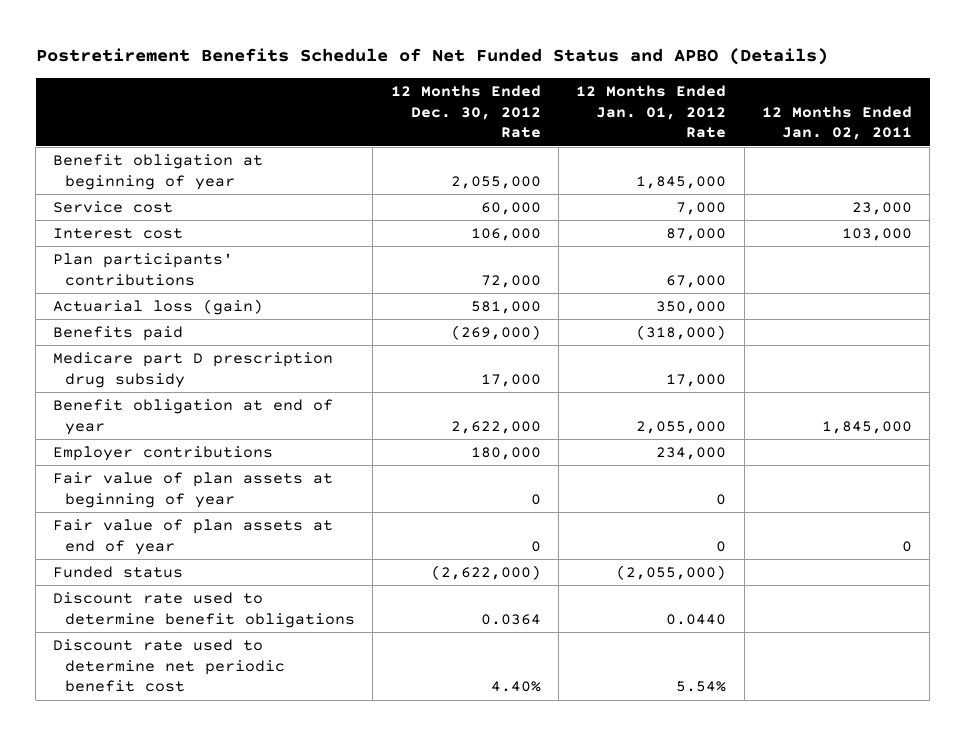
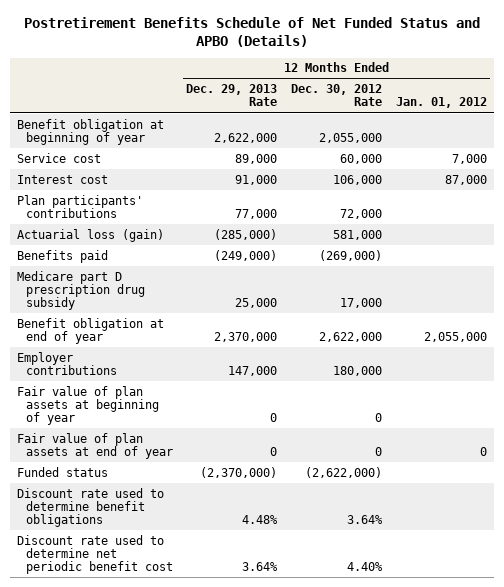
- | 12 Months Ended Dec. 30, 2012 Rate | 12 Months Ended Jan. 01, 2012 Rate | 12 Months Ended Jan. 02, 2011
+ | 12 Months Ended Dec. 29, 2013 Rate | 12 Months Ended Dec. 30, 2012 Rate | 12 Months Ended Jan. 01, 2012
- Discount rate used to determine benefit obligations | 0.0364 | 0.0440 |
+ Discount rate used to determine benefit obligations | 4.48% | 3.64% |

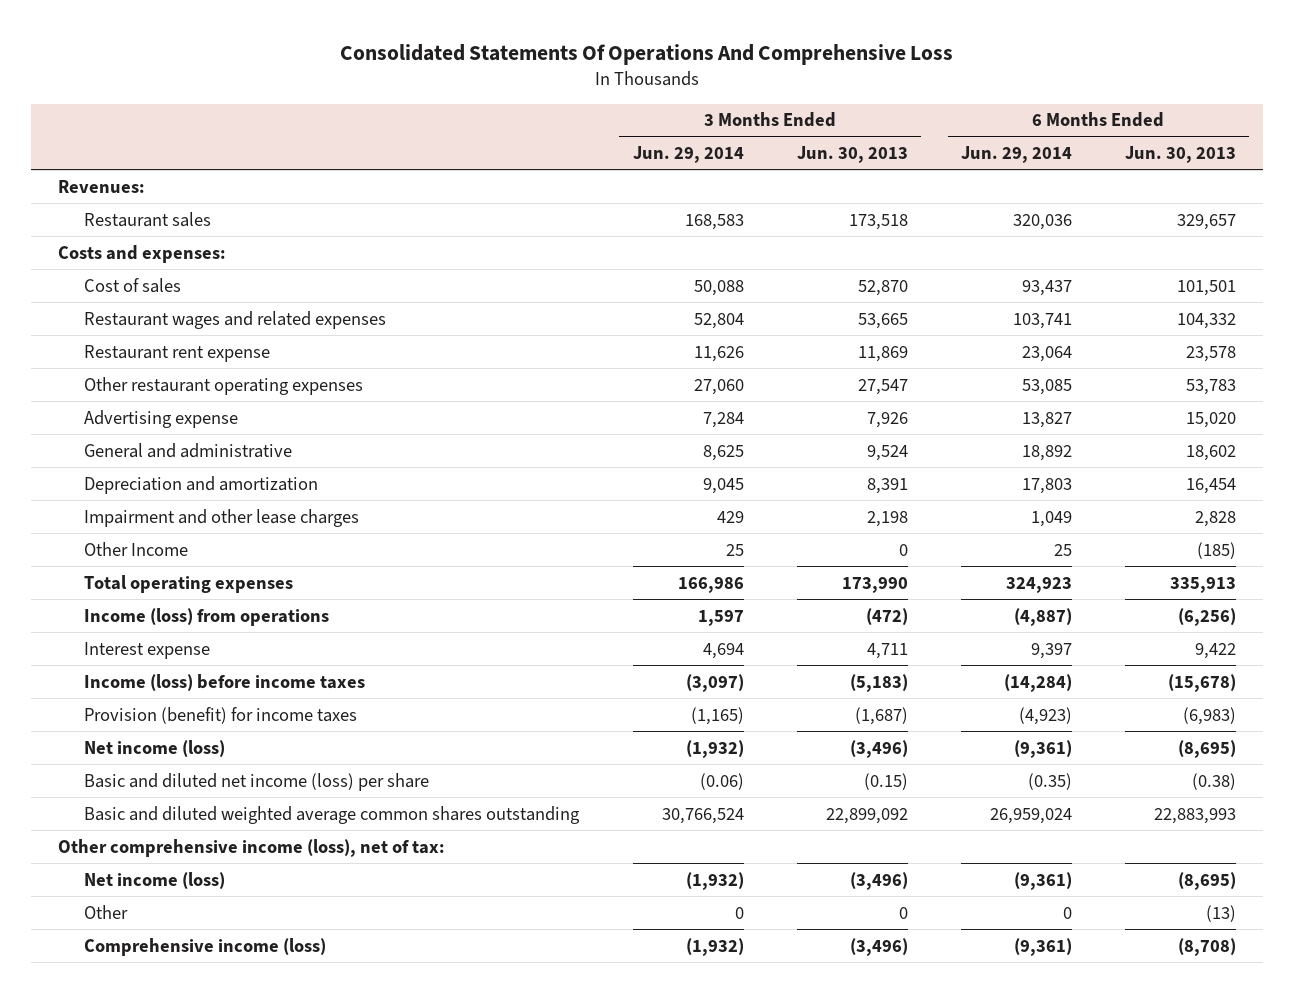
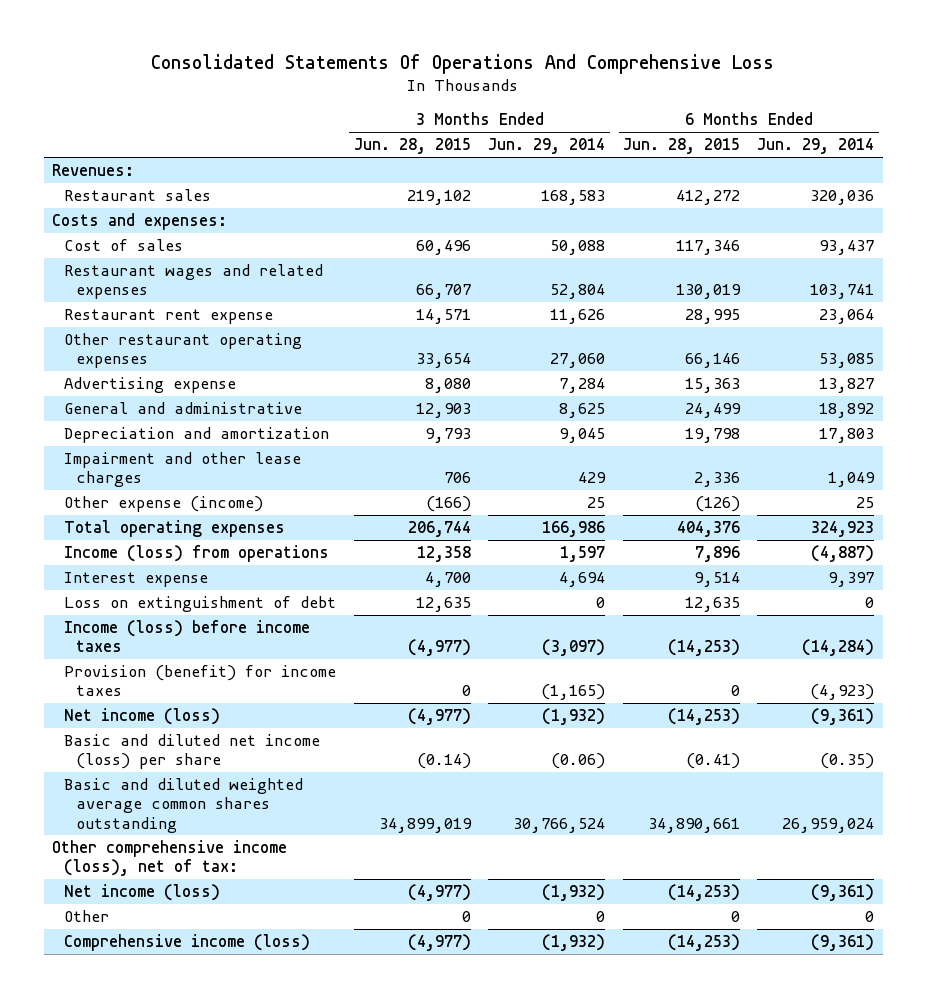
- | 3 Months Ended Jun. 29, 2014 | 3 Months Ended Jun. 30, 2013 | 6 Months Ended Jun. 29, 2014 | 6 Months Ended Jun. 30, 2013
+ | 3 Months Ended Jun. 28, 2015 | 3 Months Ended Jun. 29, 2014 | 6 Months Ended Jun. 28, 2015 | 6 Months Ended Jun. 29, 2014
- Other Income | 25 | 0 | 25 | (185)
+ Other expense (income) | (166) | 25 | (126) | 25
+ Loss on extinguishment of debt | 12,635 | 0 | 12,635 | 0

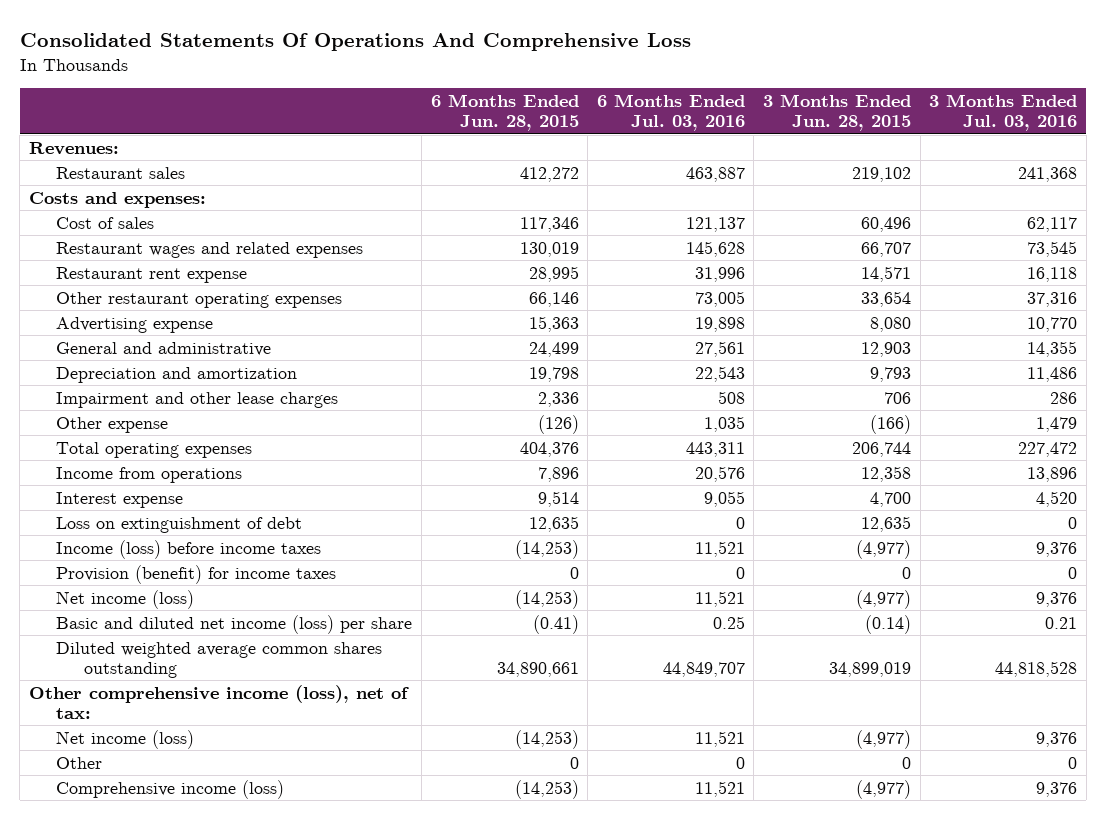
- | 3 Months Ended Jun. 28, 2015 | 3 Months Ended Jun. 29, 2014 | 6 Months Ended Jun. 28, 2015 | 6 Months Ended Jun. 29, 2014
+ | 6 Months Ended Jun. 28, 2015 | 6 Months Ended Jul. 03, 2016 | 3 Months Ended Jun. 28, 2015 | 3 Months Ended Jul. 03, 2016
- Other expense (income) | (166) | 25 | (126) | 25
+ Other expense | (126) | 1,035 | (166) | 1,479
- Income (loss) from operations | 12,358 | 1,597 | 7,896 | (4,887)
+ Income from operations | 7,896 | 20,576 | 12,358 | 13,896
- Basic and diluted weighted average common shares outstanding | 34,899,019 | 30,766,524 | 34,890,661 | 26,959,024
+ Diluted weighted average common shares outstanding | 34,890,661 | 44,849,707 | 34,899,019 | 44,818,528

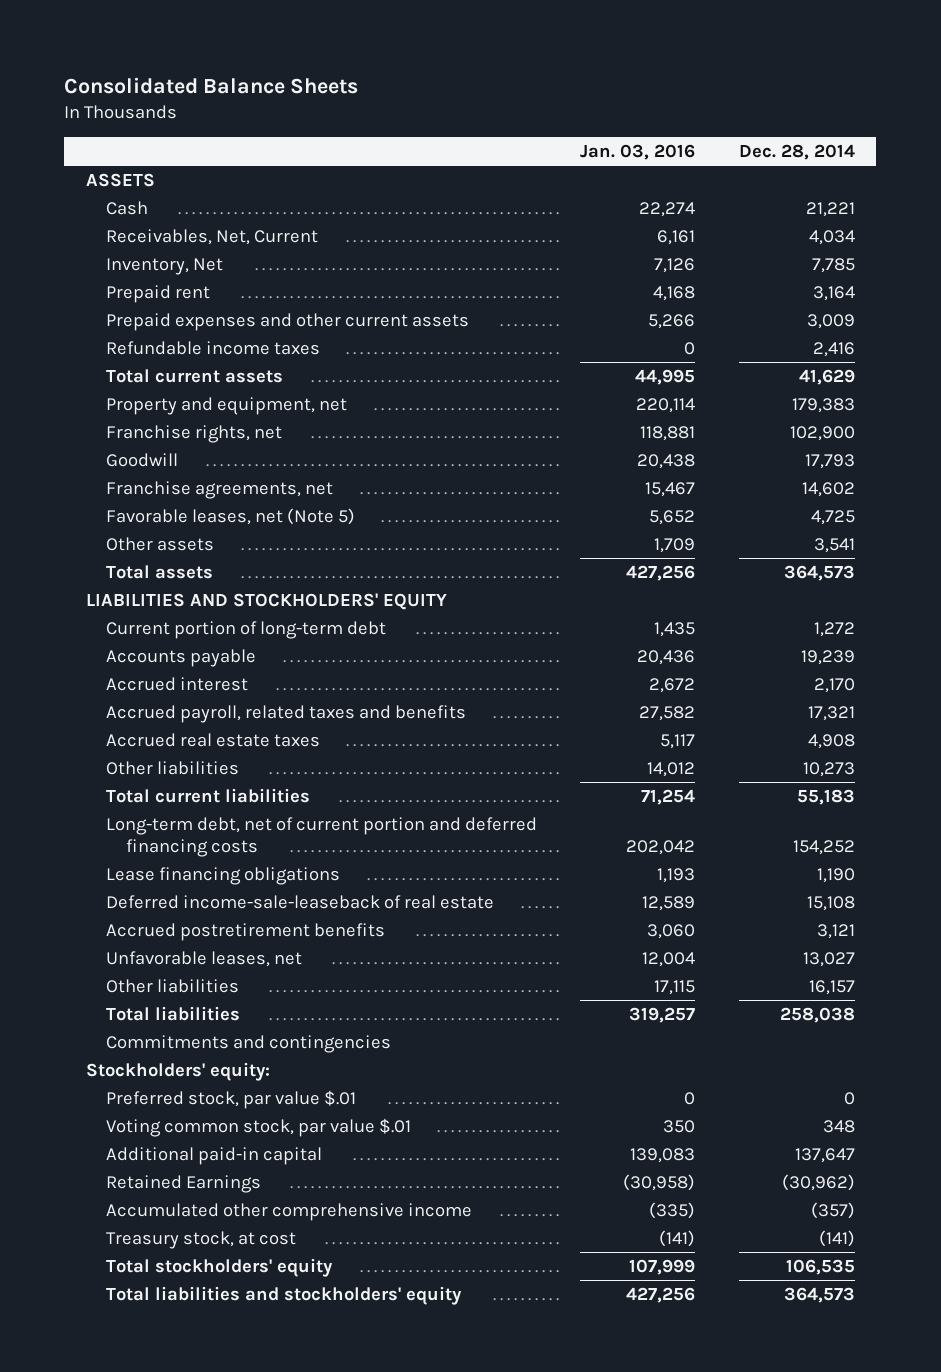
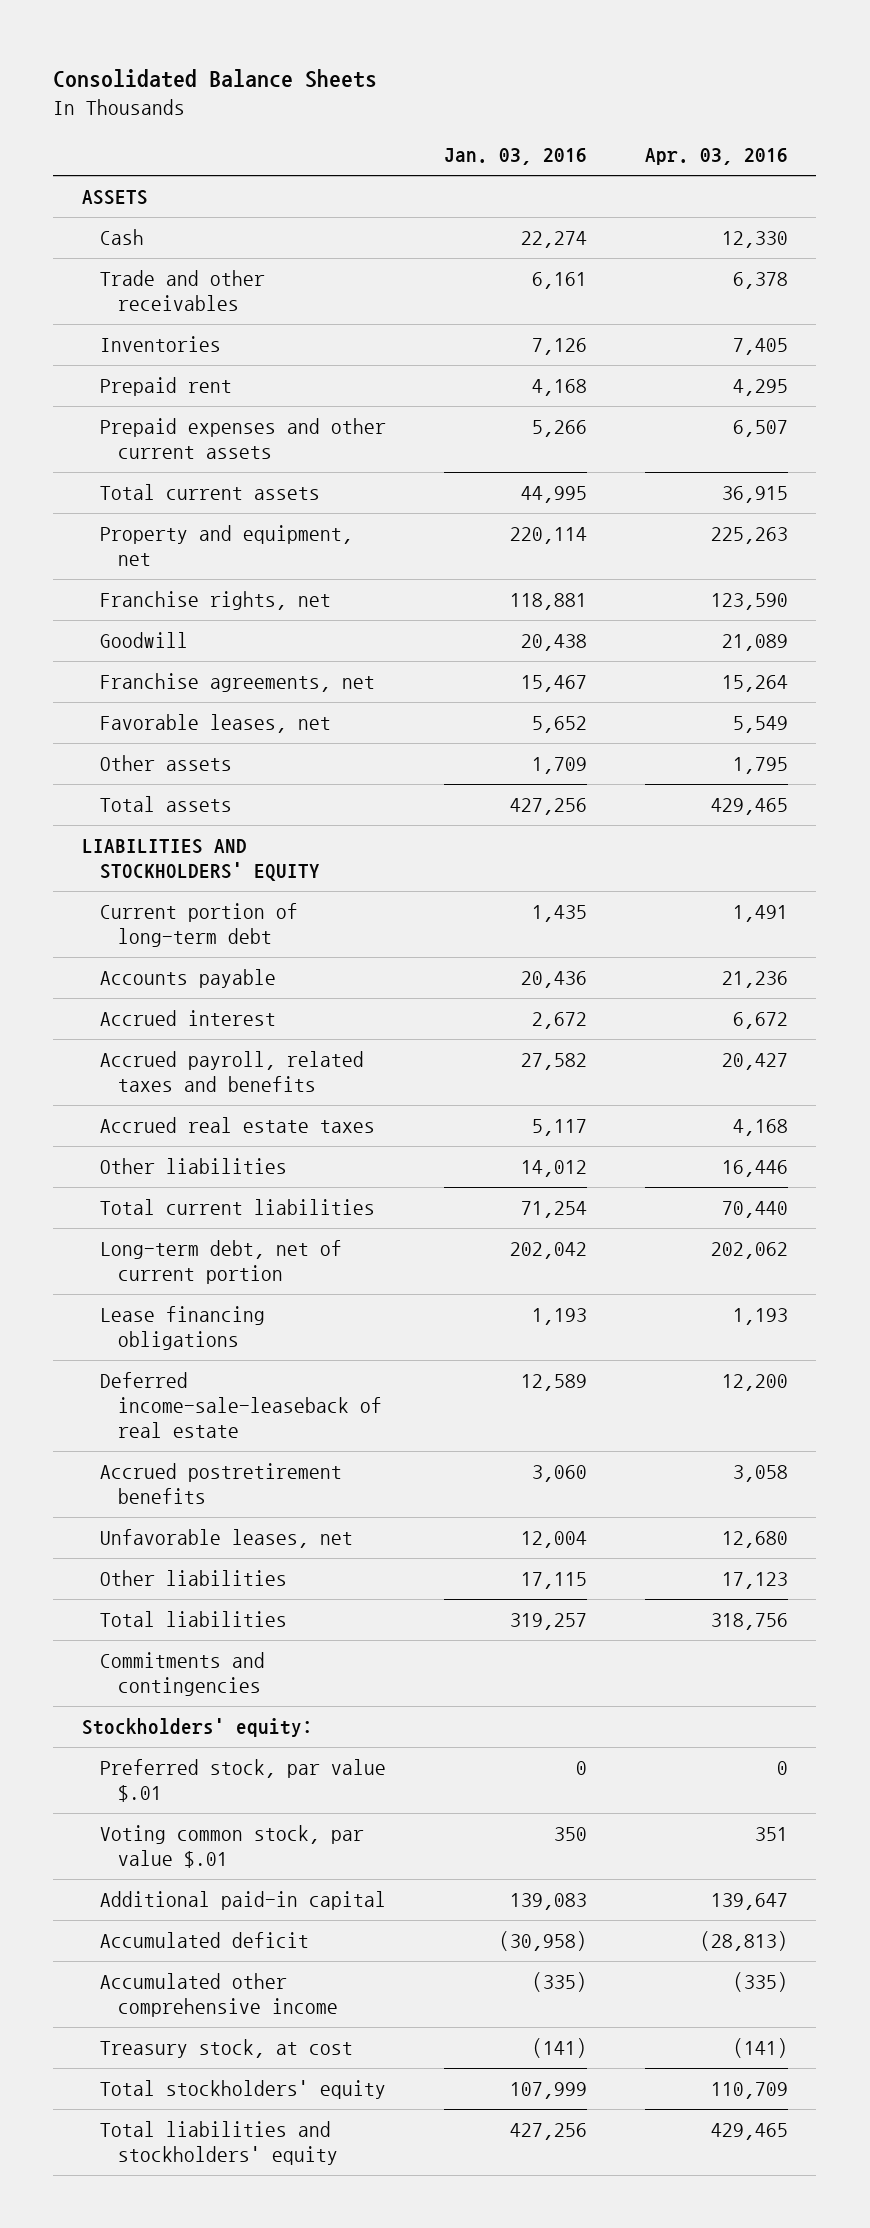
- | Jan. 03, 2016 | Dec. 28, 2014
+ | Jan. 03, 2016 | Apr. 03, 2016
- Receivables, Net, Current | 6,161 | 4,034
- Inventory, Net | 7,126 | 7,785
+ Trade and other receivables | 6,161 | 6,378
+ Inventories | 7,126 | 7,405
- Refundable income taxes | 0 | 2,416
- Favorable leases, net (Note 5) | 5,652 | 4,725
+ Favorable leases, net | 5,652 | 5,549
- Long-term debt, net of current portion and deferred financing costs | 202,042 | 154,252
+ Long-term debt, net of current portion | 202,042 | 202,062
- Retained Earnings | (30,958) | (30,962)
+ Accumulated deficit | (30,958) | (28,813)

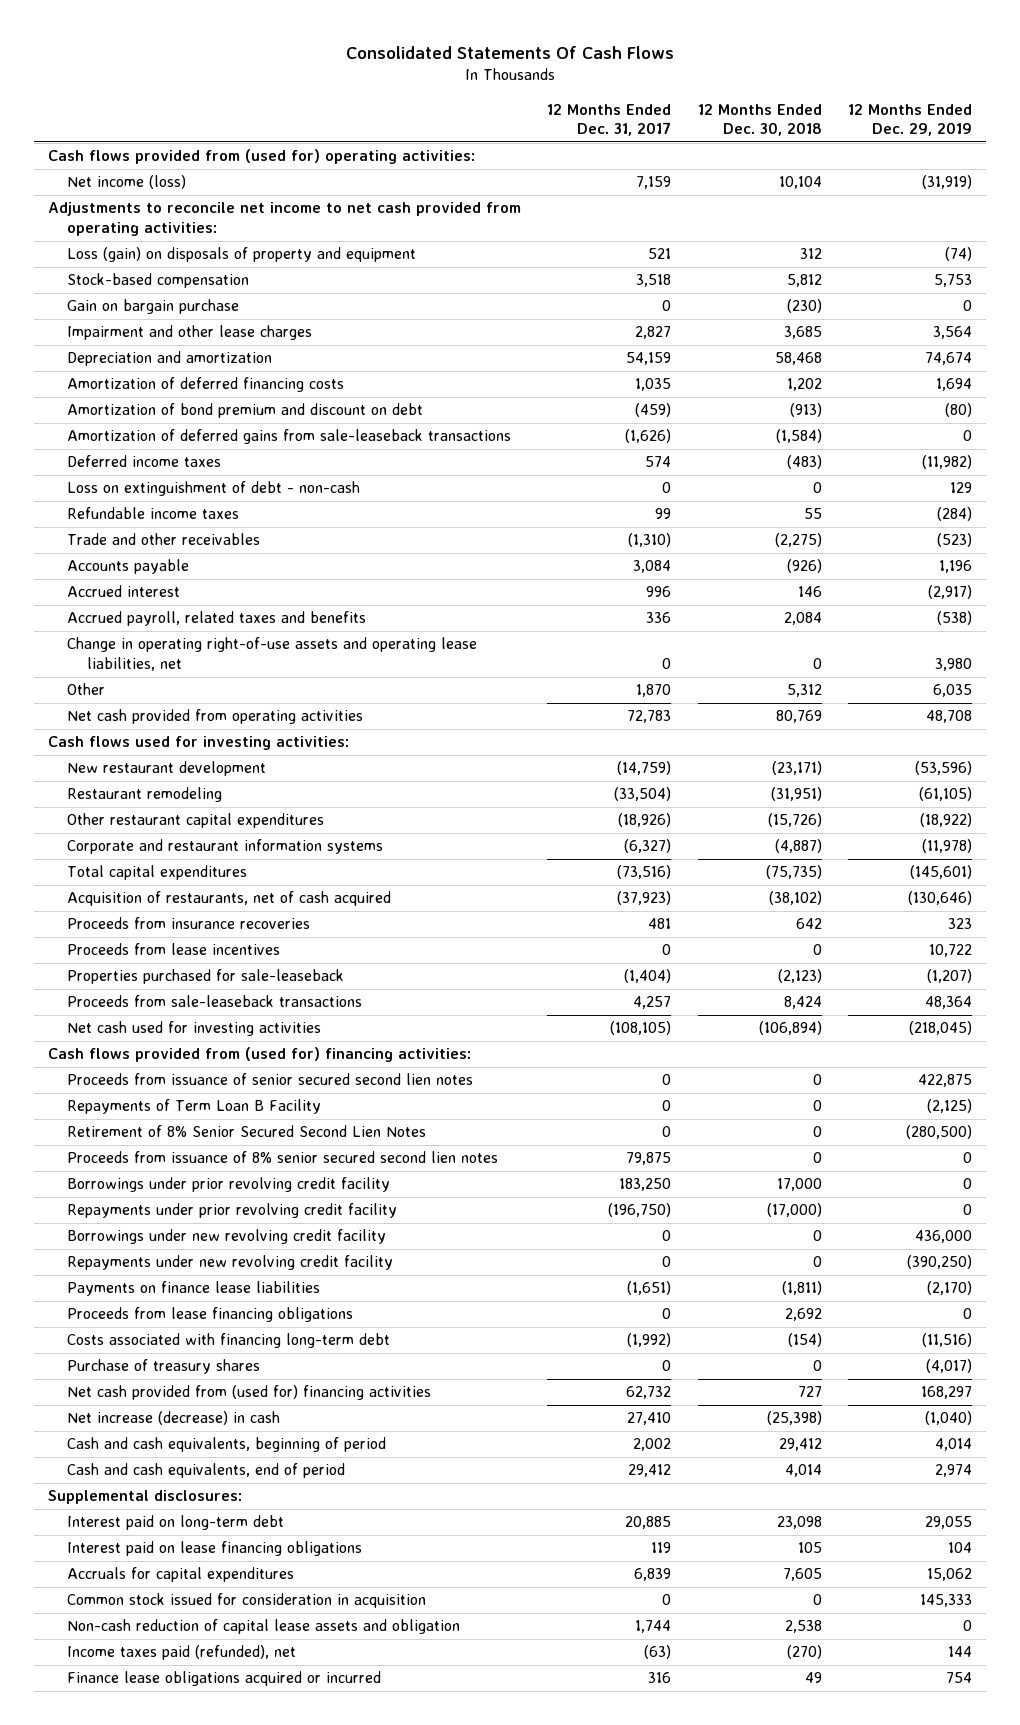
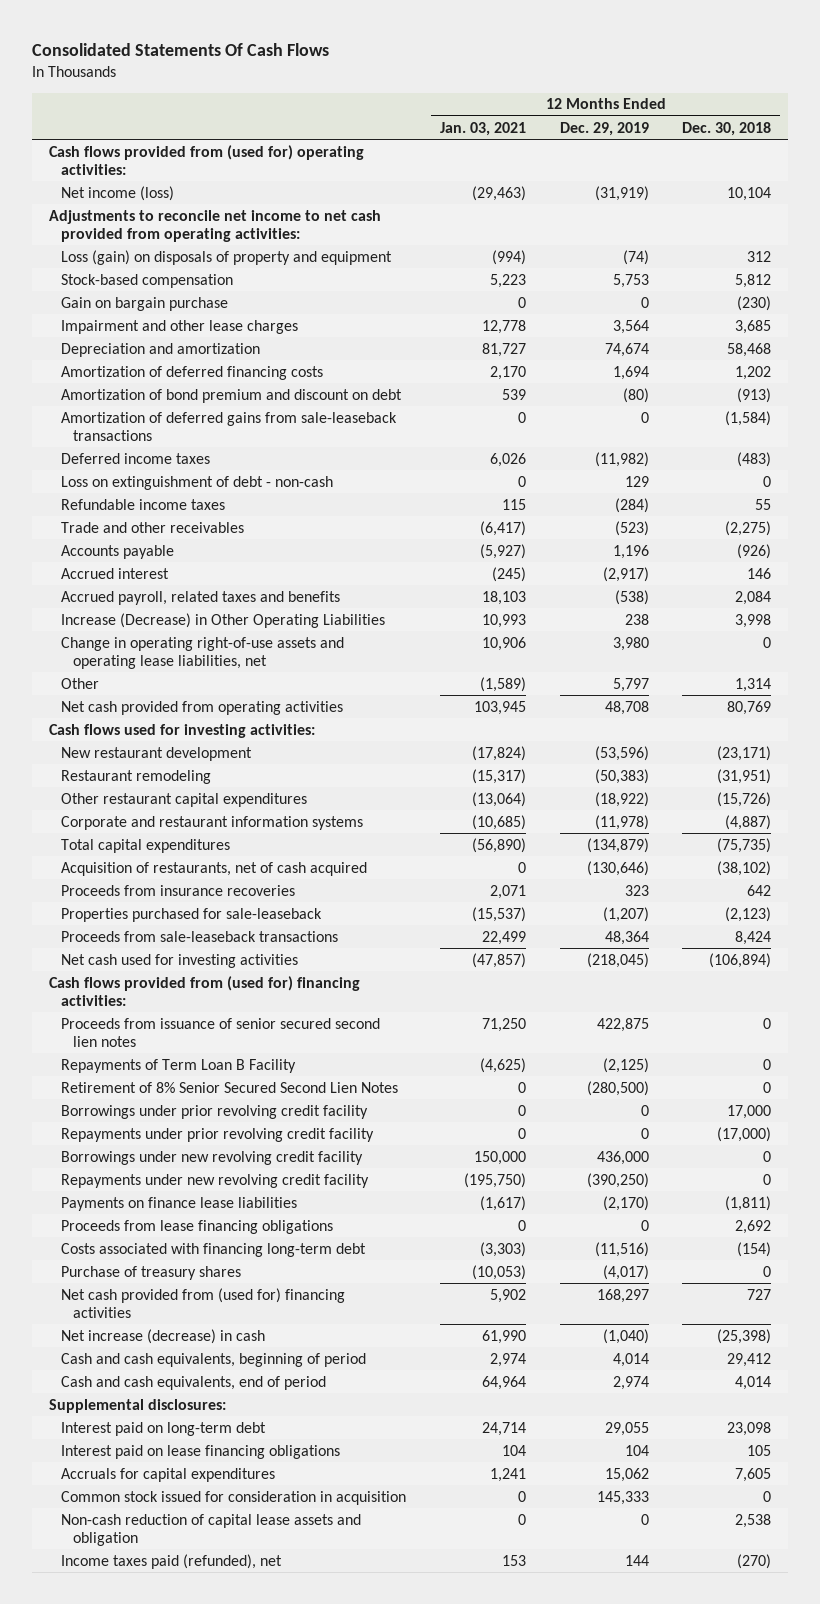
- | 12 Months Ended Dec. 31, 2017 | 12 Months Ended Dec. 30, 2018 | 12 Months Ended Dec. 29, 2019
+ | 12 Months Ended Jan. 03, 2021 | 12 Months Ended Dec. 29, 2019 | 12 Months Ended Dec. 30, 2018
+ Increase (Decrease) in Other Operating Liabilities | 10,993 | 238 | 3,998
- Other | 1,870 | 5,312 | 6,035
+ Other | (1,589) | 5,797 | 1,314
- Restaurant remodeling | (33,504) | (31,951) | (61,105)
+ Restaurant remodeling | (15,317) | (50,383) | (31,951)
- Total capital expenditures | (73,516) | (75,735) | (145,601)
+ Total capital expenditures | (56,890) | (134,879) | (75,735)
- Proceeds from lease incentives | 0 | 0 | 10,722
- Proceeds from issuance of 8% senior secured second lien notes | 79,875 | 0 | 0
- Finance lease obligations acquired or incurred | 316 | 49 | 754

